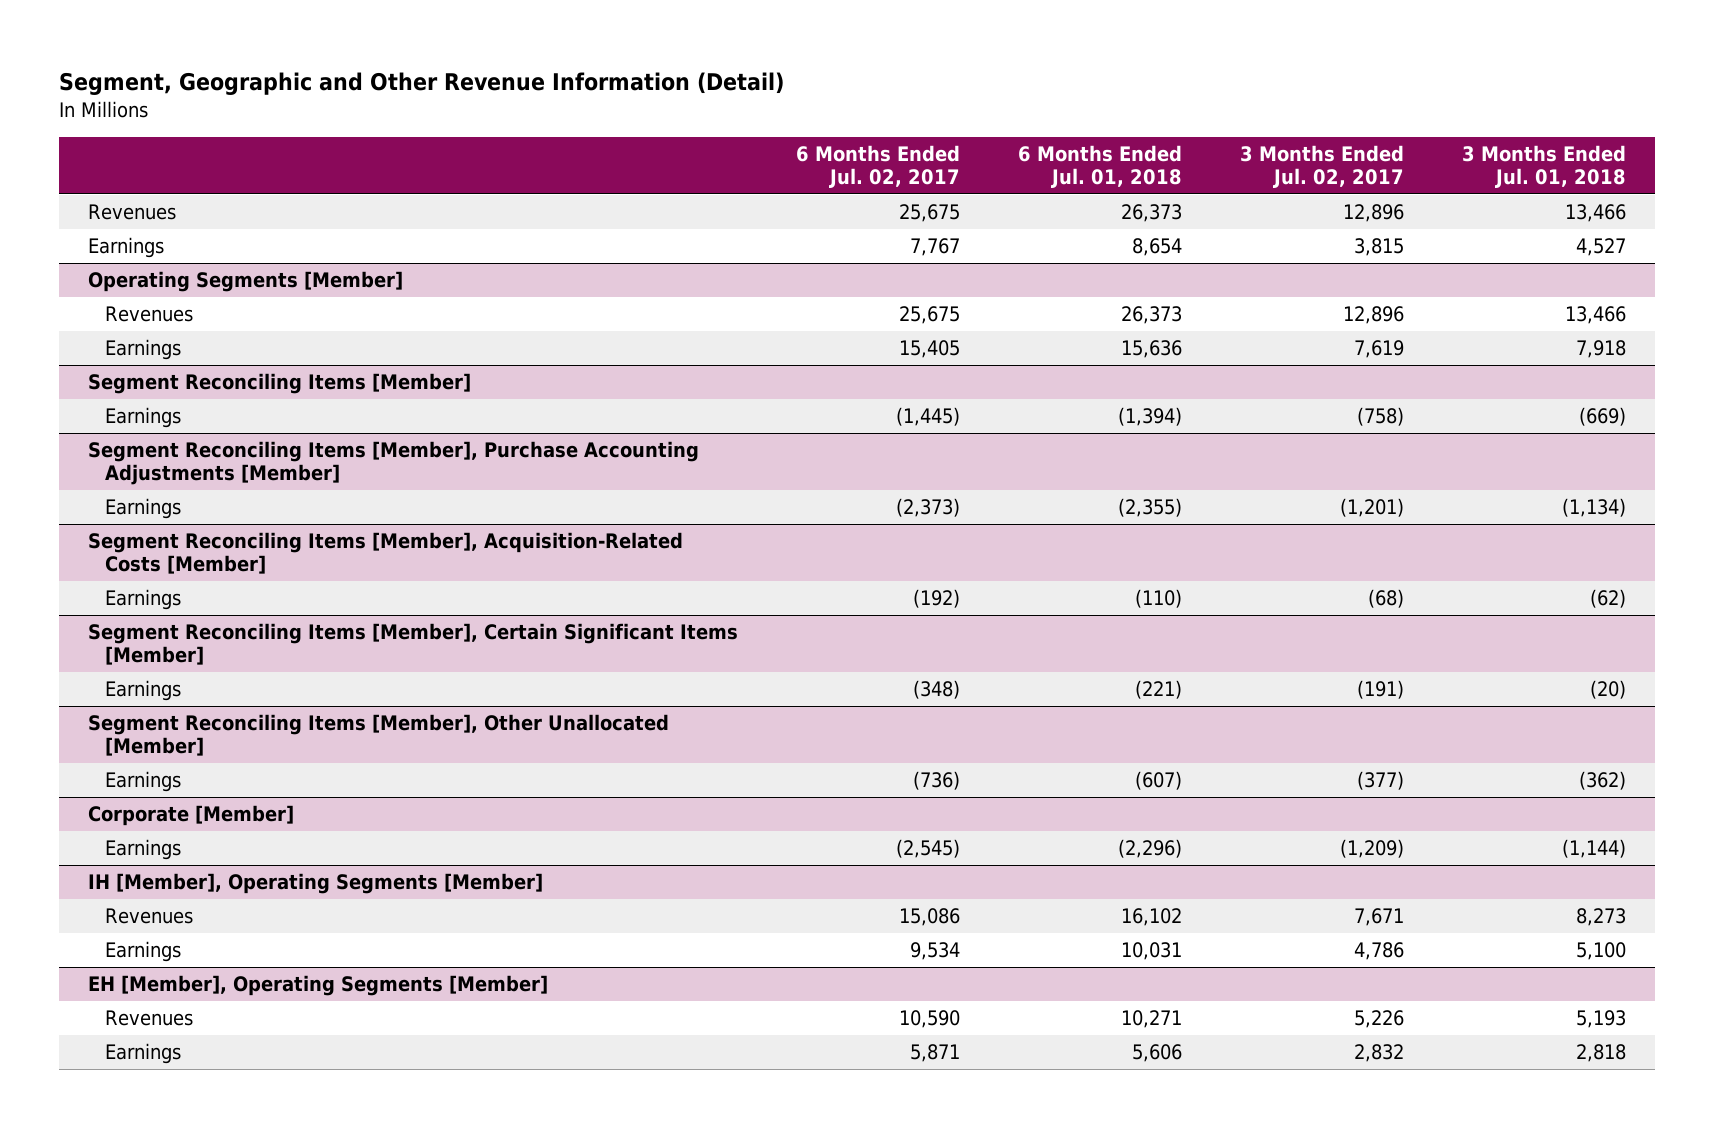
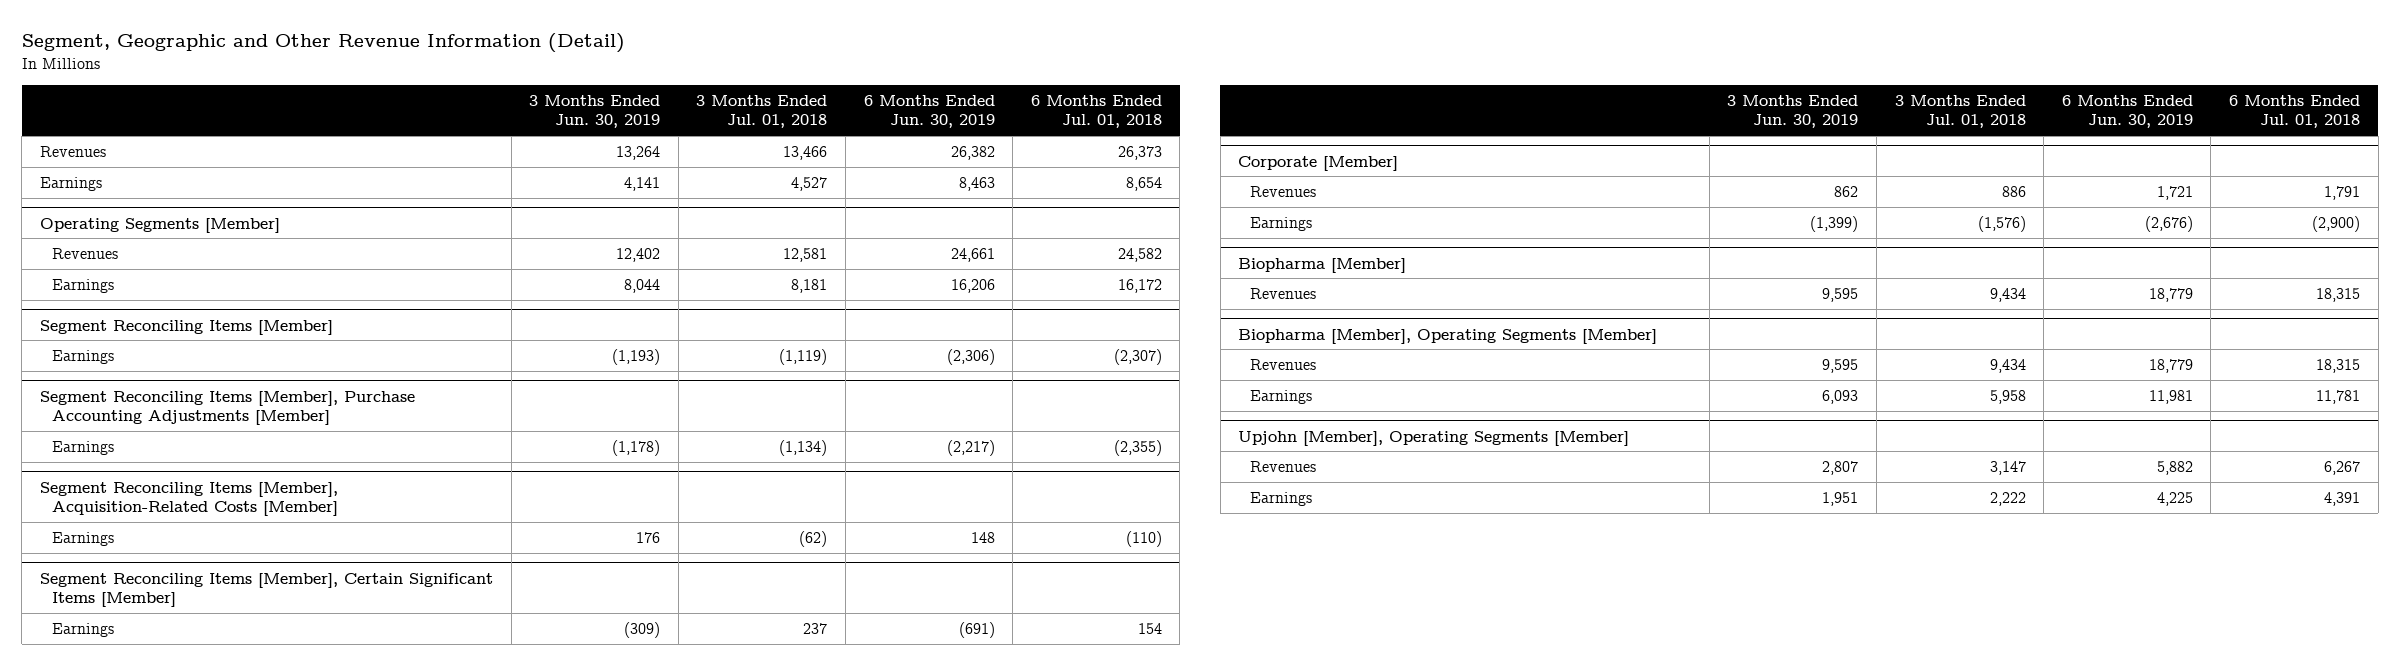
- | 6 Months Ended Jul. 02, 2017 | 6 Months Ended Jul. 01, 2018 | 3 Months Ended Jul. 02, 2017 | 3 Months Ended Jul. 01, 2018
+ | 3 Months Ended Jun. 30, 2019 | 3 Months Ended Jul. 01, 2018 | 6 Months Ended Jun. 30, 2019 | 6 Months Ended Jul. 01, 2018
@ Operating Segments [Member]
- Revenues | 25,675 | 26,373 | 12,896 | 13,466
- Earnings | 15,405 | 15,636 | 7,619 | 7,918
+ Revenues | 12,402 | 12,581 | 24,661 | 24,582
+ Earnings | 8,044 | 8,181 | 16,206 | 16,172
@ Segment Reconciling Items [Member]
- Earnings | (1,445) | (1,394) | (758) | (669)
+ Earnings | (1,193) | (1,119) | (2,306) | (2,307)
@ Segment Reconciling Items [Member], Certain Significant Items [Member]
- Earnings | (348) | (221) | (191) | (20)
- Segment Reconciling Items [Member], Other Unallocated [Member]
- Earnings | (736) | (607) | (377) | (362)
@ Segment Reconciling Items [Member], Certain Significant Items [Member]
+ Earnings | (309) | 237 | (691) | 154
@ Corporate [Member]
- Earnings | (2,545) | (2,296) | (1,209) | (1,144)
- IH [Member], Operating Segments [Member]
- Revenues | 15,086 | 16,102 | 7,671 | 8,273
- Earnings | 9,534 | 10,031 | 4,786 | 5,100
- EH [Member], Operating Segments [Member]
- Revenues | 10,590 | 10,271 | 5,226 | 5,193
- Earnings | 5,871 | 5,606 | 2,832 | 2,818
@ Corporate [Member]
+ Revenues | 862 | 886 | 1,721 | 1,791
+ Earnings | (1,399) | (1,576) | (2,676) | (2,900)
+ Biopharma [Member]
+ Revenues | 9,595 | 9,434 | 18,779 | 18,315
+ Biopharma [Member], Operating Segments [Member]
+ Revenues | 9,595 | 9,434 | 18,779 | 18,315
+ Earnings | 6,093 | 5,958 | 11,981 | 11,781
+ Upjohn [Member], Operating Segments [Member]
+ Revenues | 2,807 | 3,147 | 5,882 | 6,267
+ Earnings | 1,951 | 2,222 | 4,225 | 4,391

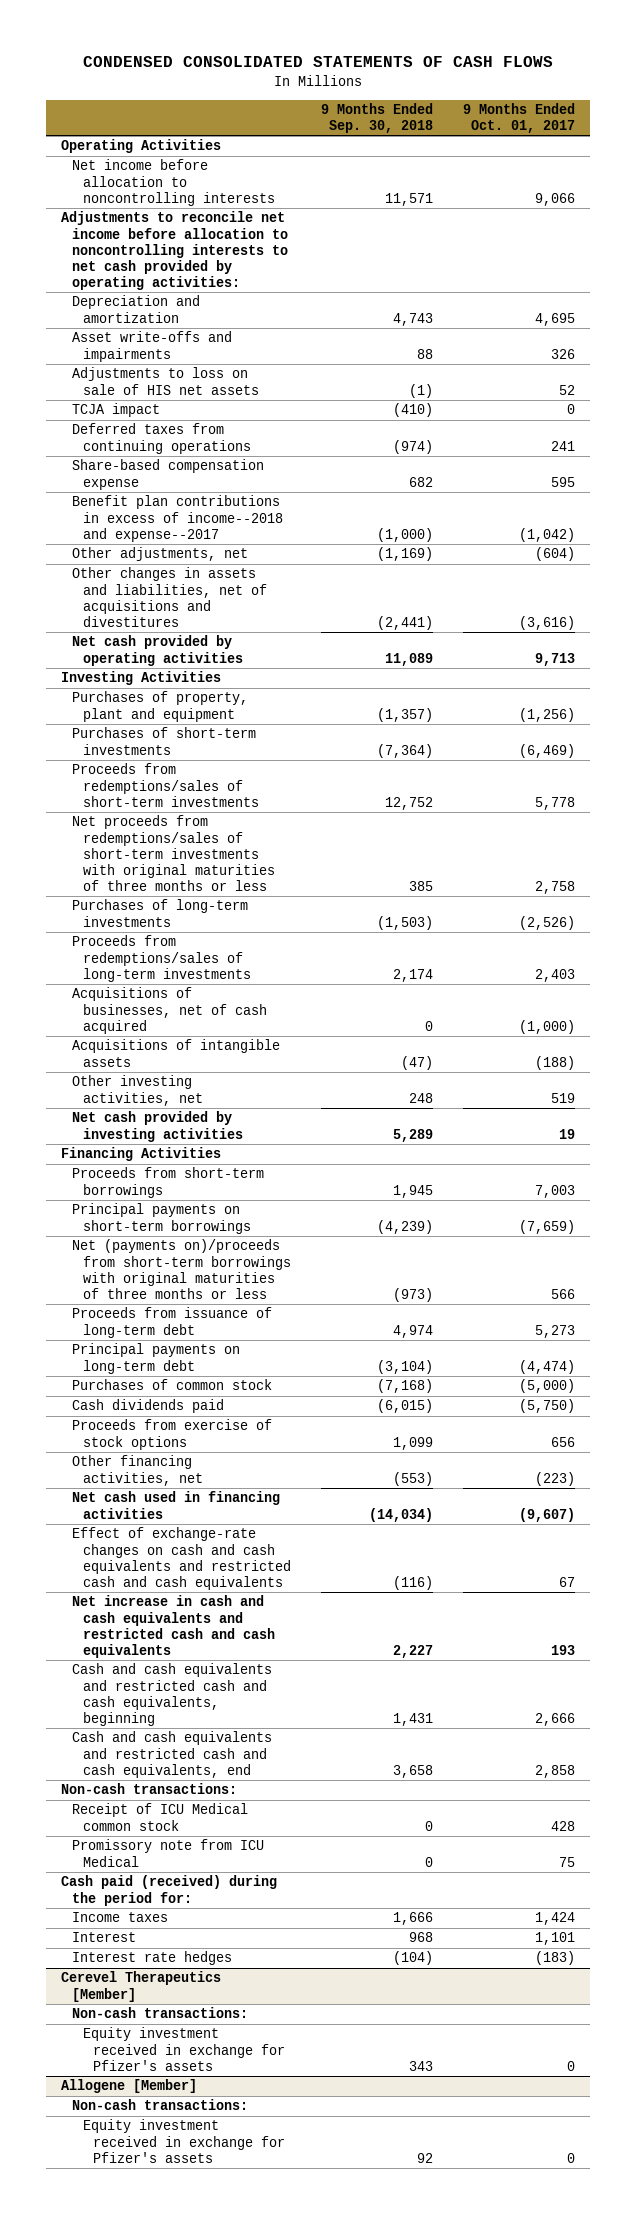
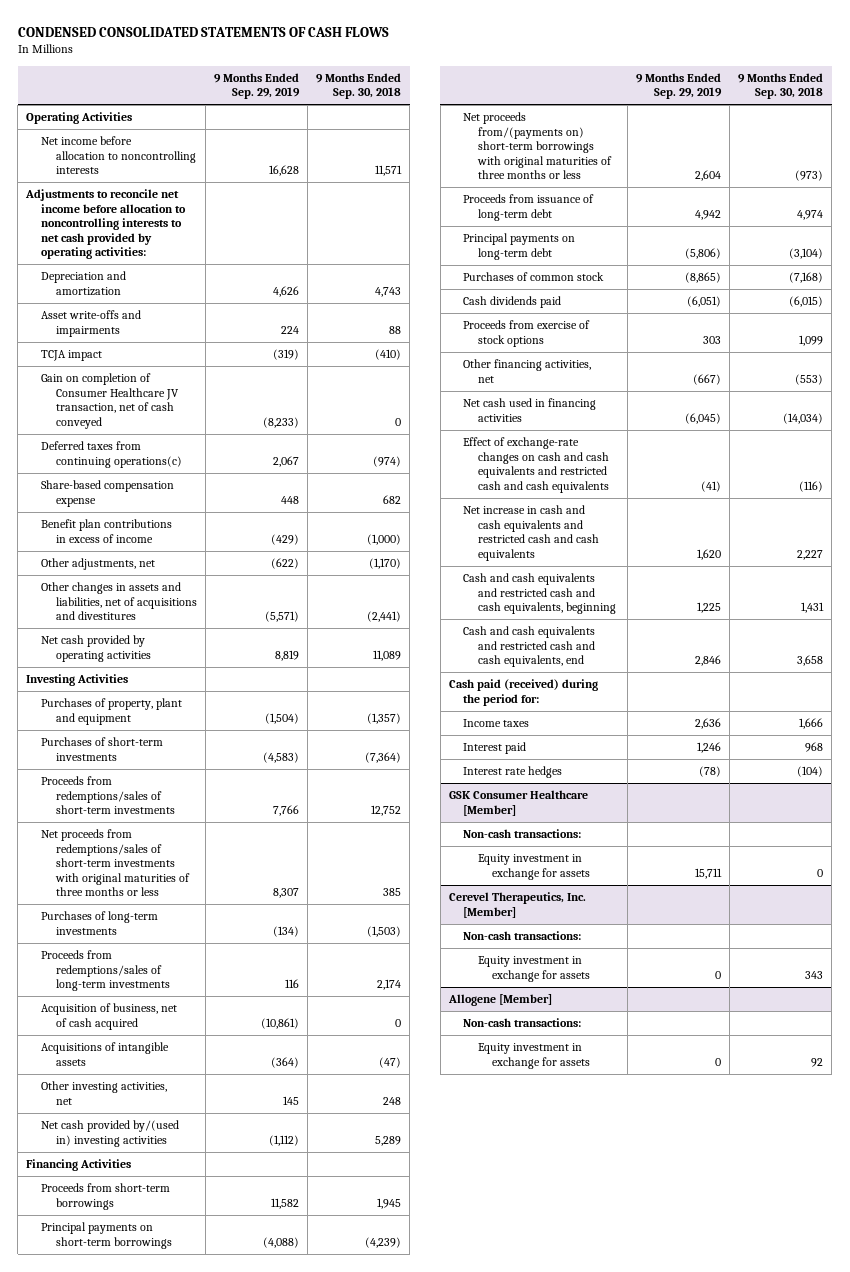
- | 9 Months Ended Sep. 30, 2018 | 9 Months Ended Oct. 01, 2017
+ | 9 Months Ended Sep. 29, 2019 | 9 Months Ended Sep. 30, 2018
- Adjustments to loss on sale of HIS net assets | (1) | 52
- Deferred taxes from continuing operations | (974) | 241
+ Gain on completion of Consumer Healthcare JV transaction, net of cash conveyed | (8,233) | 0
+ Deferred taxes from continuing operations(c) | 2,067 | (974)
- Benefit plan contributions in excess of income--2018 and expense--2017 | (1,000) | (1,042)
- Other adjustments, net | (1,169) | (604)
+ Benefit plan contributions in excess of income | (429) | (1,000)
+ Other adjustments, net | (622) | (1,170)
- Acquisitions of businesses, net of cash acquired | 0 | (1,000)
+ Acquisition of business, net of cash acquired | (10,861) | 0
- Net cash provided by investing activities | 5,289 | 19
+ Net cash provided by/(used in) investing activities | (1,112) | 5,289
- Net (payments on)/proceeds from short-term borrowings with original maturities of three months or less | (973) | 566
+ Net proceeds from/(payments on) short-term borrowings with original maturities of three months or less | 2,604 | (973)
- Non-cash transactions:
- Receipt of ICU Medical common stock | 0 | 428
- Promissory note from ICU Medical | 0 | 75
- Interest | 968 | 1,101
+ Interest paid | 1,246 | 968
- Cerevel Therapeutics [Member]
+ GSK Consumer Healthcare [Member]
- Equity investment received in exchange for Pfizer's assets | 343 | 0
+ Equity investment in exchange for assets | 15,711 | 0
+ Cerevel Therapeutics, Inc. [Member]
+ Non-cash transactions:
+ Equity investment in exchange for assets | 0 | 343
@ Allogene [Member]
- Equity investment received in exchange for Pfizer's assets | 92 | 0
+ Equity investment in exchange for assets | 0 | 92

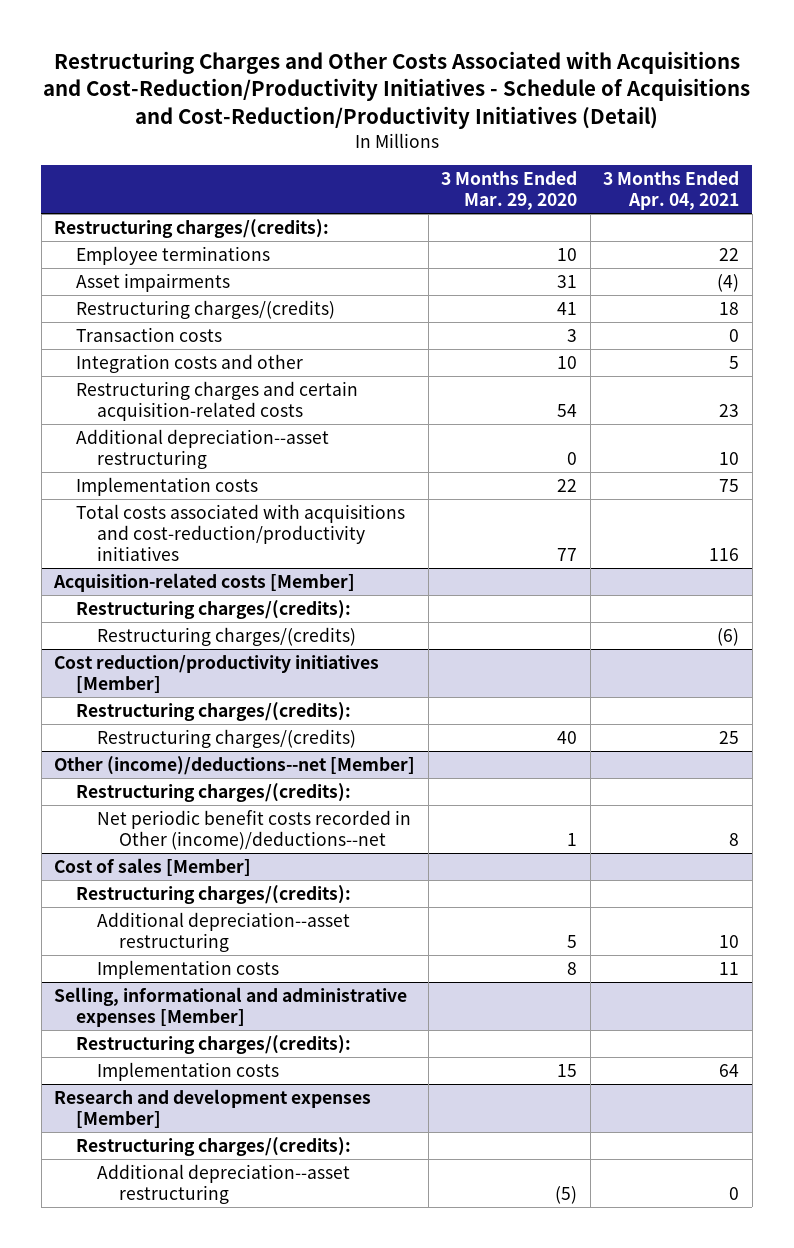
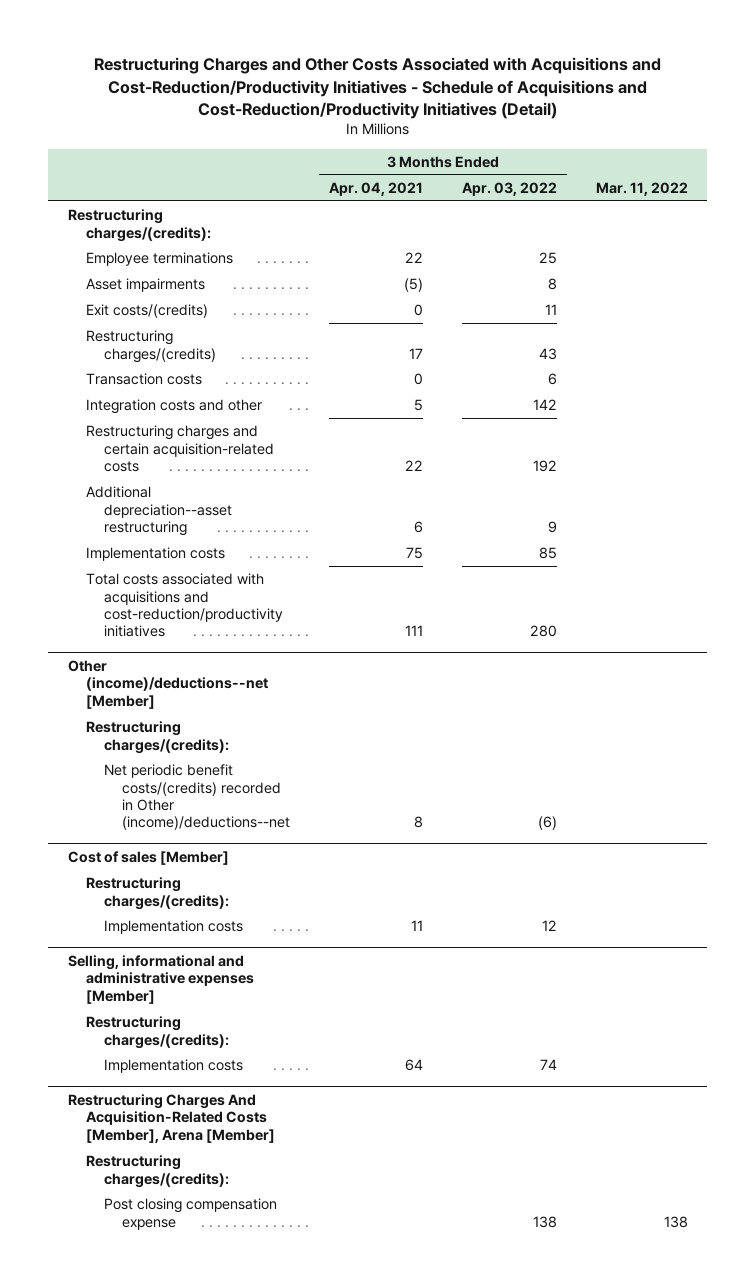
- | 3 Months Ended Mar. 29, 2020 | 3 Months Ended Apr. 04, 2021
+ | 3 Months Ended Apr. 04, 2021 | 3 Months Ended Apr. 03, 2022 | Mar. 11, 2022
- Asset impairments | 31 | (4)
- Restructuring charges/(credits) | 41 | 18
+ Asset impairments | (5) | 8 |
+ Exit costs/(credits) | 0 | 11 |
+ Restructuring charges/(credits) | 17 | 43 |
- Restructuring charges and certain acquisition-related costs | 54 | 23
- Additional depreciation--asset restructuring | 0 | 10
+ Restructuring charges and certain acquisition-related costs | 22 | 192 |
+ Additional depreciation--asset restructuring | 6 | 9 |
- Total costs associated with acquisitions and cost-reduction/productivity initiatives | 77 | 116
- Acquisition-related costs [Member]
- Restructuring charges/(credits):
- Restructuring charges/(credits) | | (6)
- Cost reduction/productivity initiatives [Member]
- Restructuring charges/(credits):
- Restructuring charges/(credits) | 40 | 25
+ Total costs associated with acquisitions and cost-reduction/productivity initiatives | 111 | 280 |
@ Other (income)/deductions--net [Member]
- Net periodic benefit costs recorded in Other (income)/deductions--net | 1 | 8
+ Net periodic benefit costs/(credits) recorded in Other (income)/deductions--net | 8 | (6) |
@ Cost of sales [Member]
- Additional depreciation--asset restructuring | 5 | 10
- Research and development expenses [Member]
+ Restructuring Charges And Acquisition-Related Costs [Member], Arena [Member]
- Additional depreciation--asset restructuring | (5) | 0
+ Post closing compensation expense | | 138 | 138

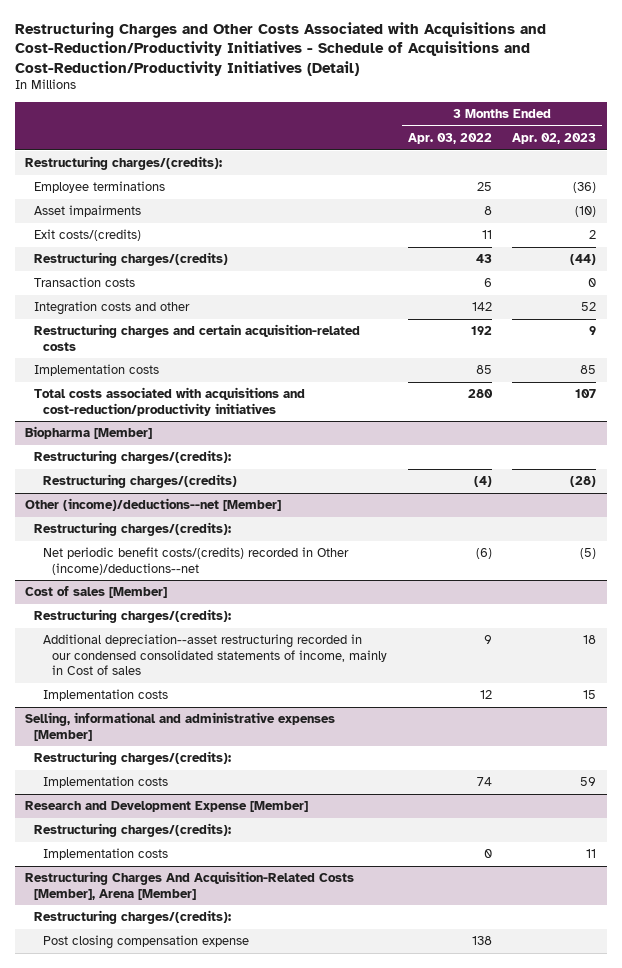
- | 3 Months Ended Apr. 04, 2021 | 3 Months Ended Apr. 03, 2022 | Mar. 11, 2022
+ | 3 Months Ended Apr. 03, 2022 | 3 Months Ended Apr. 02, 2023
- Additional depreciation--asset restructuring | 6 | 9 |
+ Biopharma [Member]
+ Restructuring charges/(credits):
+ Restructuring charges/(credits) | (4) | (28)
@ Cost of sales [Member]
+ Additional depreciation--asset restructuring recorded in our condensed consolidated statements of income, mainly in Cost of sales | 9 | 18
+ Research and Development Expense [Member]
+ Restructuring charges/(credits):
+ Implementation costs | 0 | 11

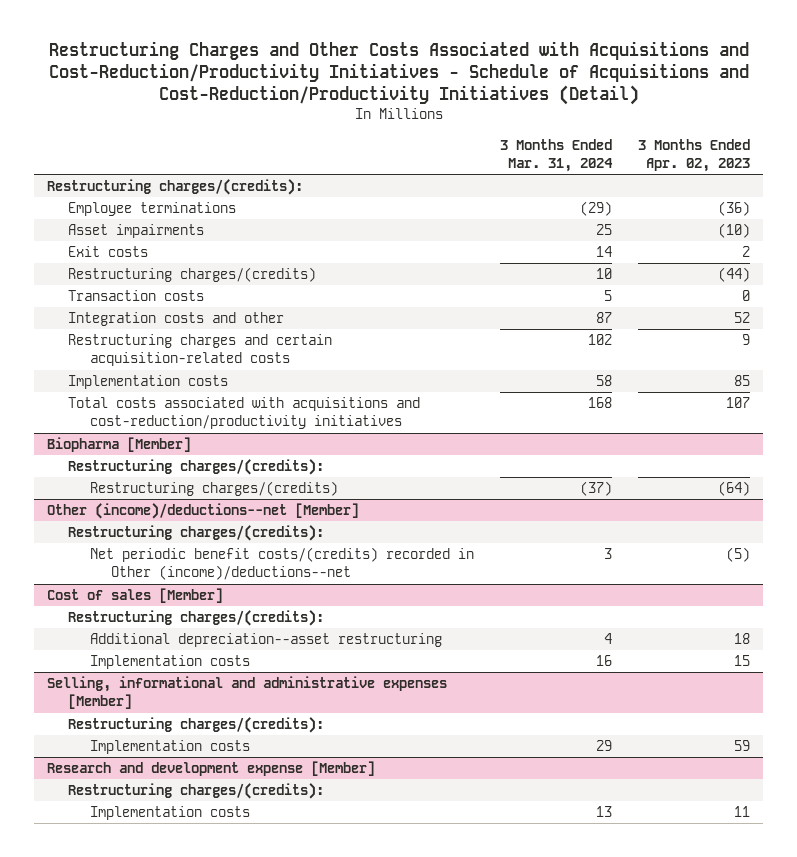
- | 3 Months Ended Apr. 03, 2022 | 3 Months Ended Apr. 02, 2023
+ | 3 Months Ended Mar. 31, 2024 | 3 Months Ended Apr. 02, 2023
- Exit costs/(credits) | 11 | 2
+ Exit costs | 14 | 2
@ Biopharma [Member]
- Restructuring charges/(credits) | (4) | (28)
+ Restructuring charges/(credits) | (37) | (64)
@ Cost of sales [Member]
- Additional depreciation--asset restructuring recorded in our condensed consolidated statements of income, mainly in Cost of sales | 9 | 18
+ Additional depreciation--asset restructuring | 4 | 18
- Research and Development Expense [Member]
+ Research and development expense [Member]
- Restructuring Charges And Acquisition-Related Costs [Member], Arena [Member]
- Restructuring charges/(credits):
- Post closing compensation expense | 138 |

